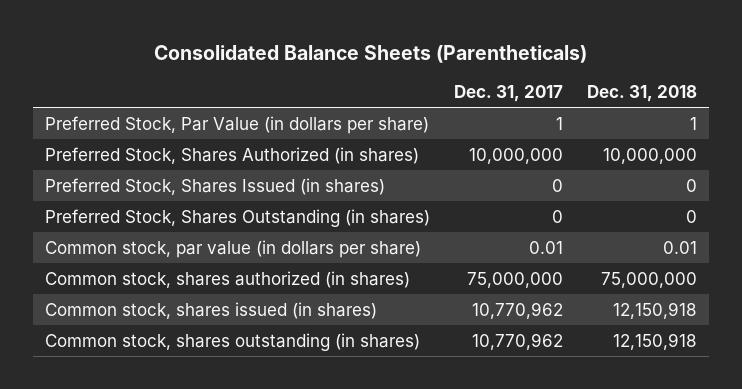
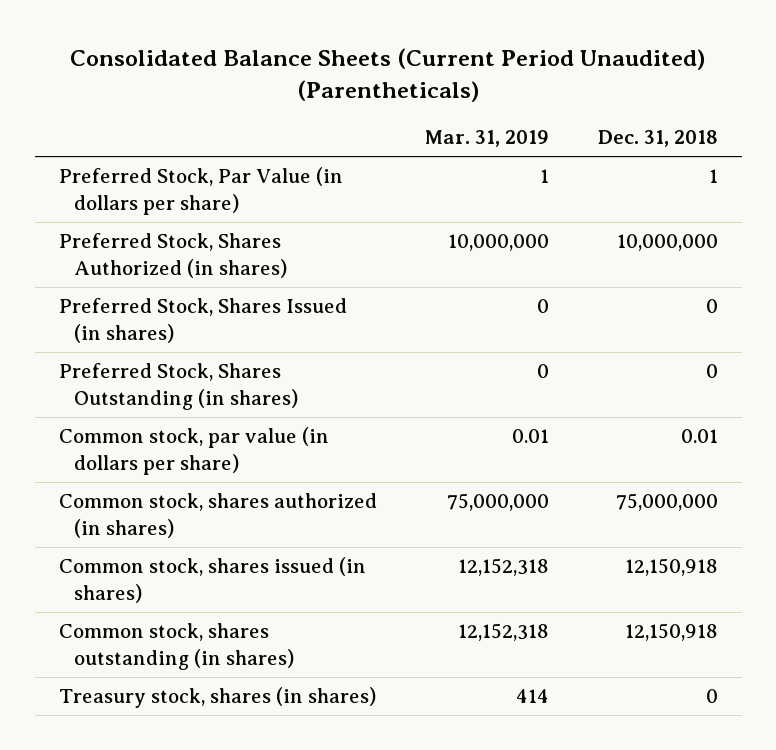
- Consolidated Balance Sheets (Parentheticals)
+ Consolidated Balance Sheets (Current Period Unaudited) (Parentheticals)
- | Dec. 31, 2017 | Dec. 31, 2018
+ | Mar. 31, 2019 | Dec. 31, 2018
+ Treasury stock, shares (in shares) | 414 | 0

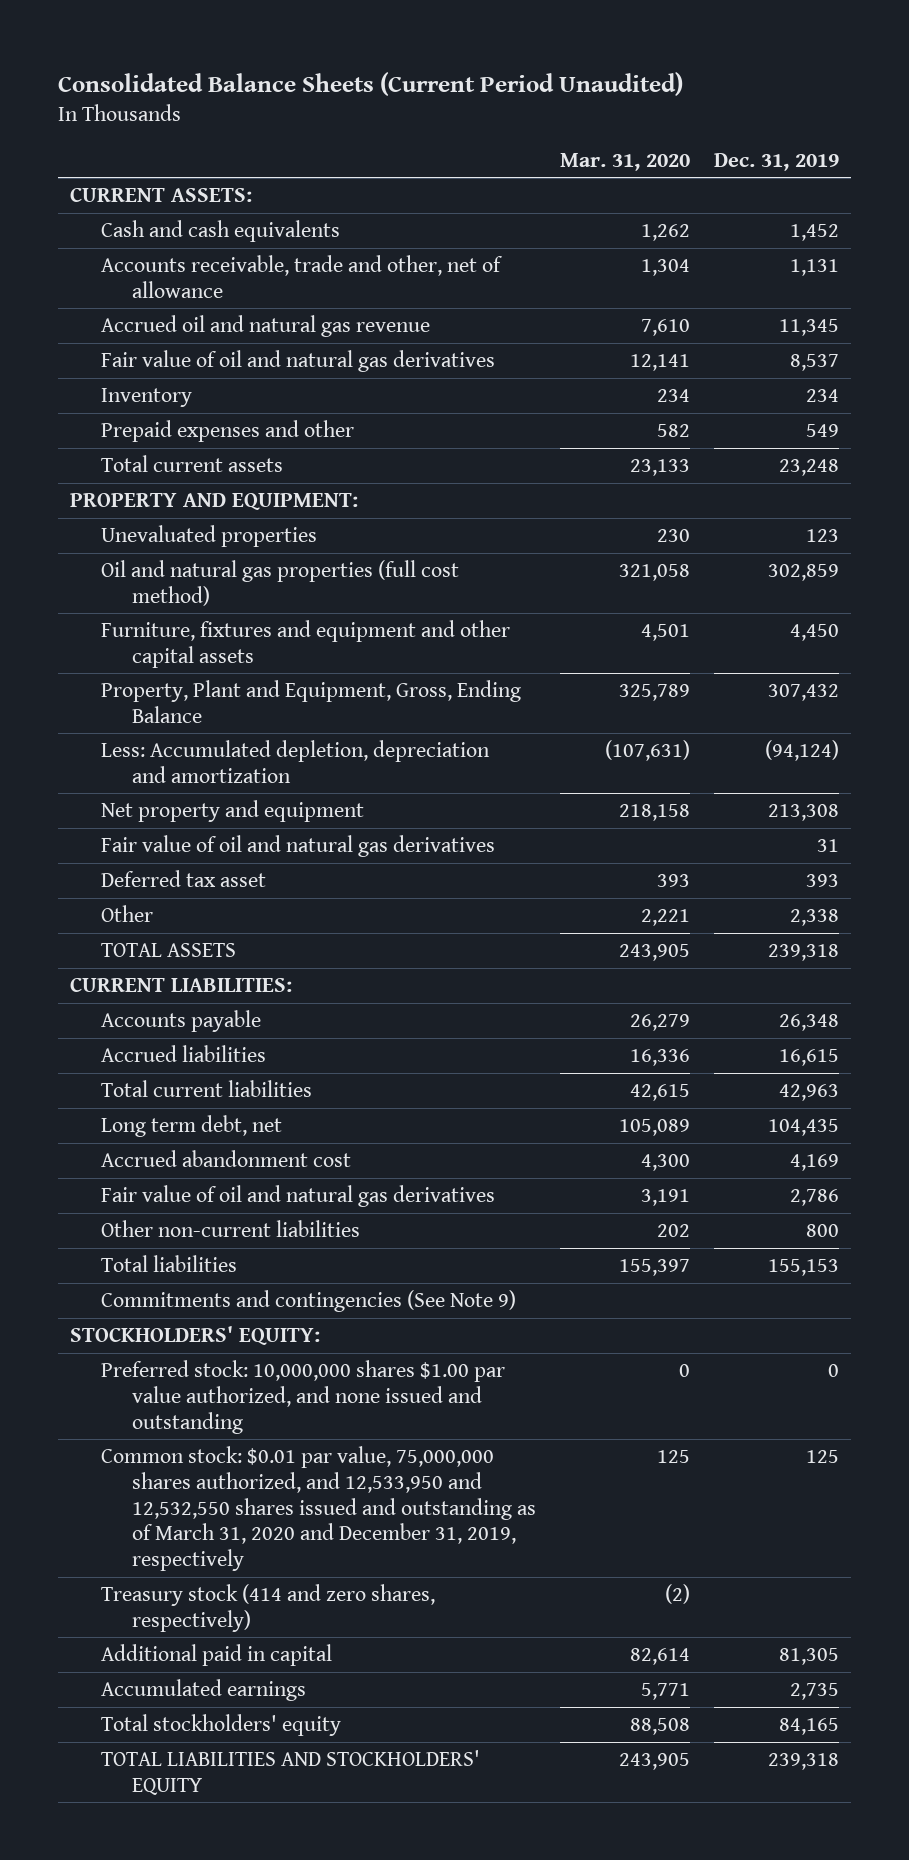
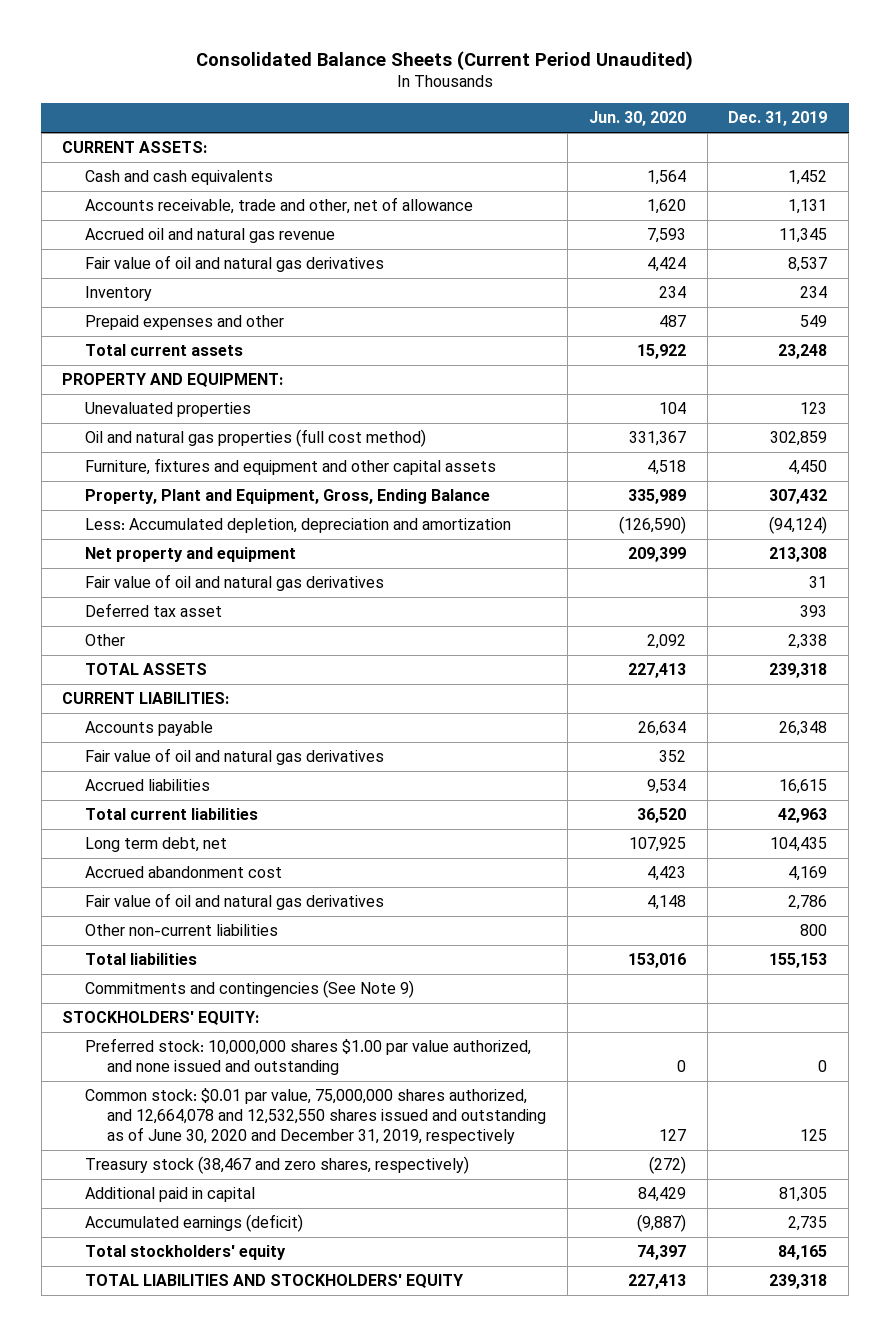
- | Mar. 31, 2020 | Dec. 31, 2019
+ | Jun. 30, 2020 | Dec. 31, 2019
+ Fair value of oil and natural gas derivatives | 352 |
- Common stock: $0.01 par value, 75,000,000 shares authorized, and 12,533,950 and 12,532,550 shares issued and outstanding as of March 31, 2020 and December 31, 2019, respectively | 125 | 125
- Treasury stock (414 and zero shares, respectively) | (2) |
+ Common stock: $0.01 par value, 75,000,000 shares authorized, and 12,664,078 and 12,532,550 shares issued and outstanding as of June 30, 2020 and December 31, 2019, respectively | 127 | 125
+ Treasury stock (38,467 and zero shares, respectively) | (272) |
- Accumulated earnings | 5,771 | 2,735
+ Accumulated earnings (deficit) | (9,887) | 2,735

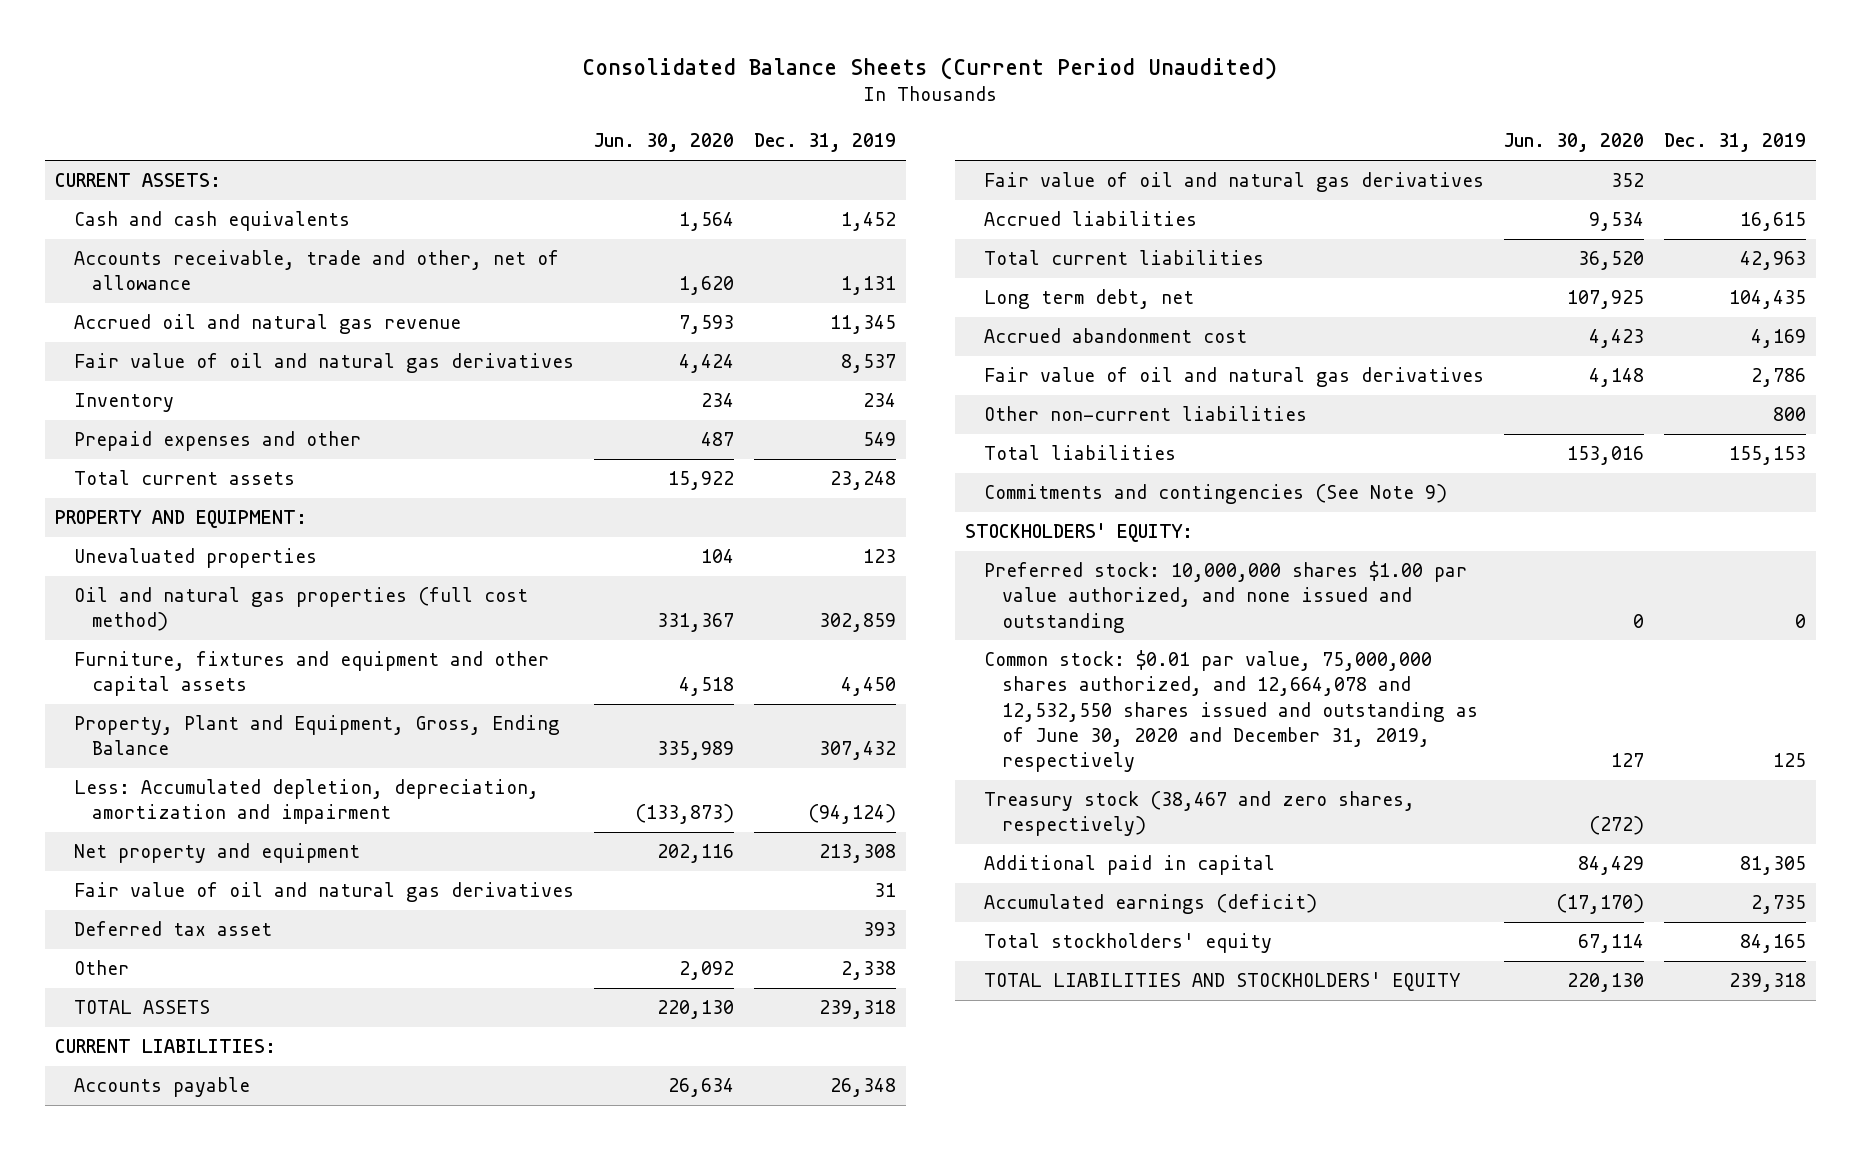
- Less: Accumulated depletion, depreciation and amortization | (126,590) | (94,124)
- Net property and equipment | 209,399 | 213,308
+ Less: Accumulated depletion, depreciation, amortization and impairment | (133,873) | (94,124)
+ Net property and equipment | 202,116 | 213,308
- TOTAL ASSETS | 227,413 | 239,318
+ TOTAL ASSETS | 220,130 | 239,318
- Accumulated earnings (deficit) | (9,887) | 2,735
- Total stockholders' equity | 74,397 | 84,165
- TOTAL LIABILITIES AND STOCKHOLDERS' EQUITY | 227,413 | 239,318
+ Accumulated earnings (deficit) | (17,170) | 2,735
+ Total stockholders' equity | 67,114 | 84,165
+ TOTAL LIABILITIES AND STOCKHOLDERS' EQUITY | 220,130 | 239,318

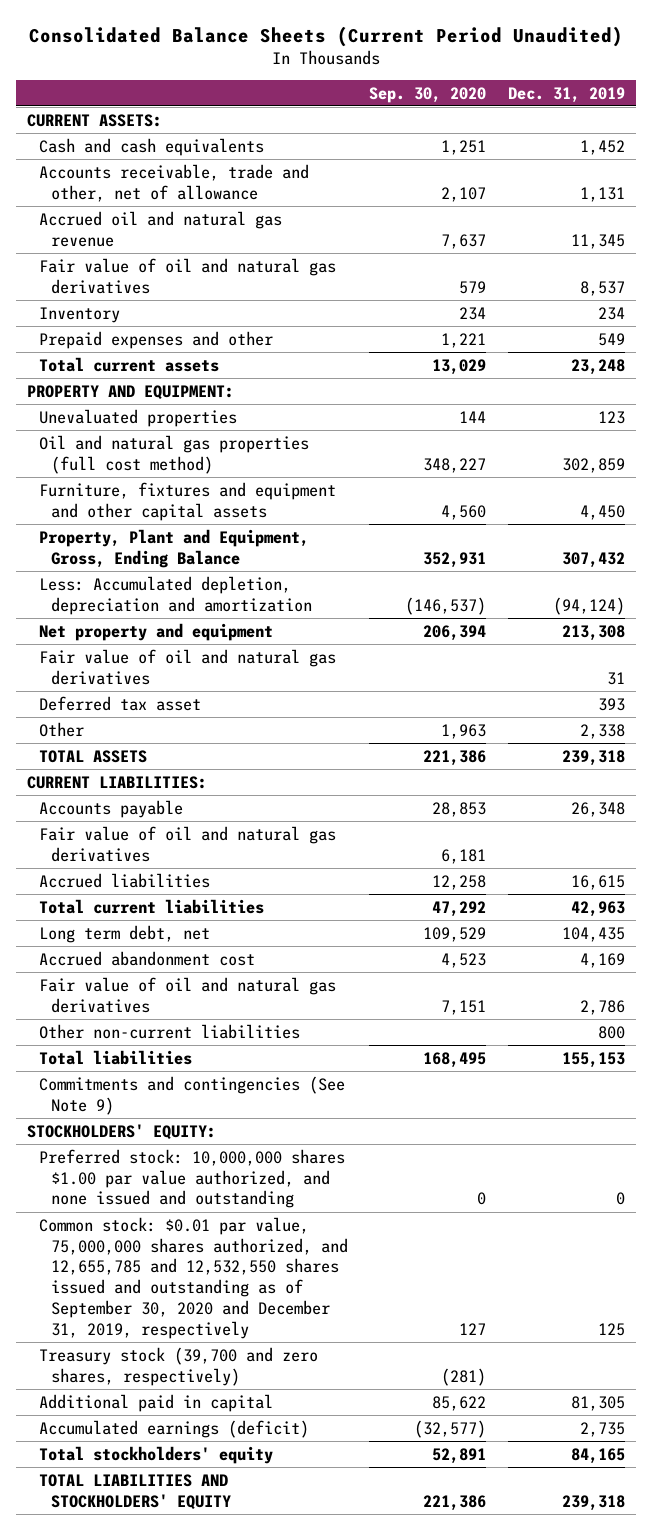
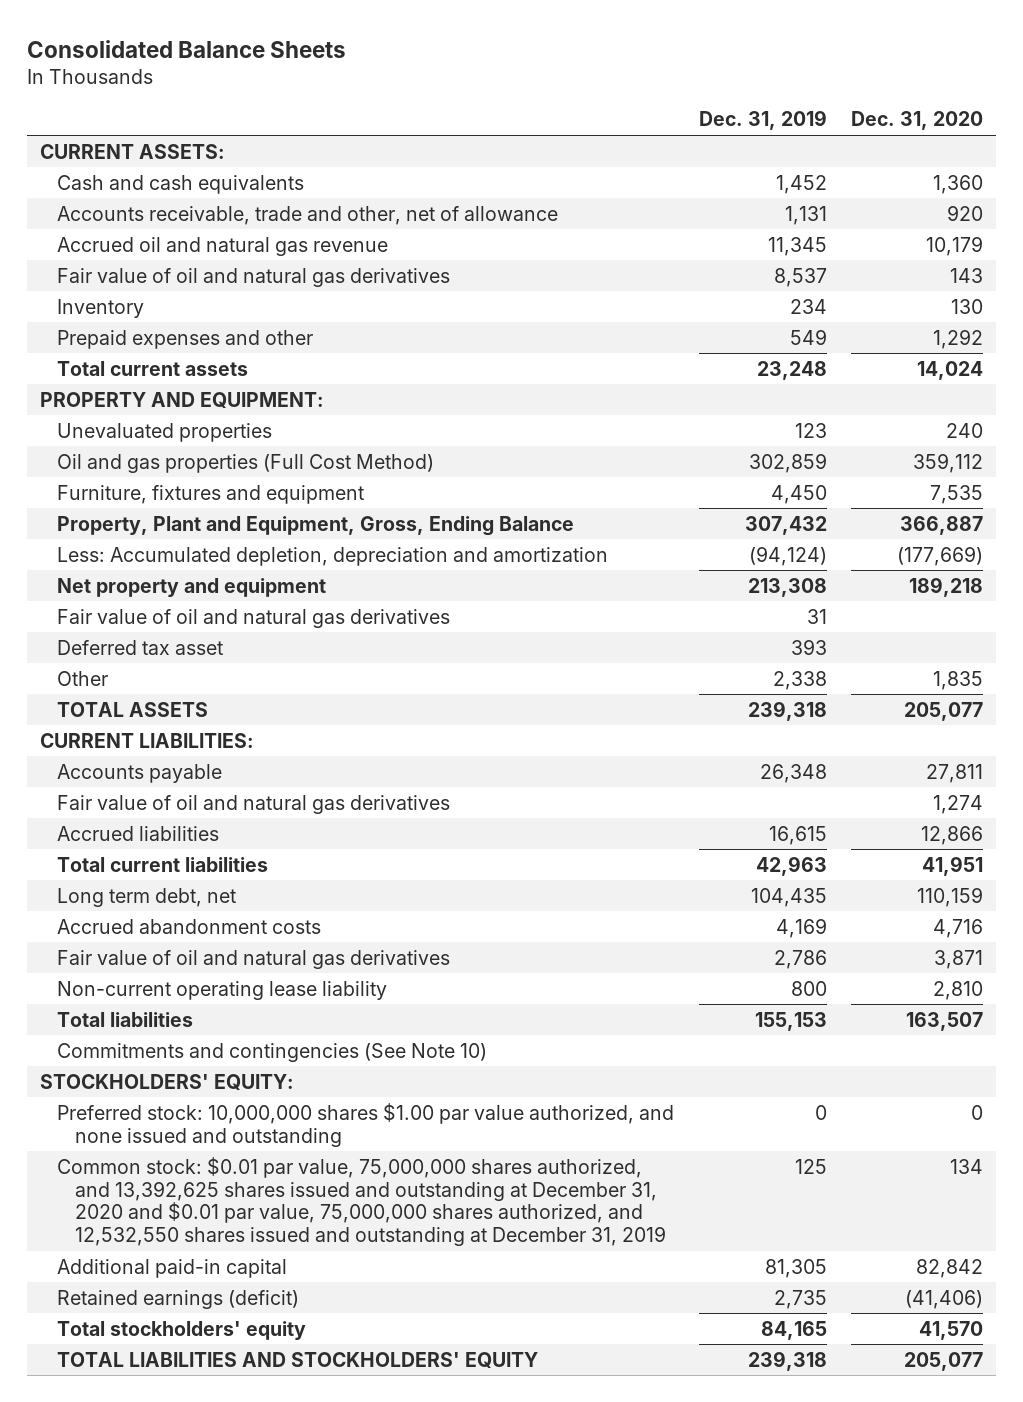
- Consolidated Balance Sheets (Current Period Unaudited)
+ Consolidated Balance Sheets
- | Sep. 30, 2020 | Dec. 31, 2019
+ | Dec. 31, 2019 | Dec. 31, 2020
- Oil and natural gas properties (full cost method) | 348,227 | 302,859
- Furniture, fixtures and equipment and other capital assets | 4,560 | 4,450
+ Oil and gas properties (Full Cost Method) | 302,859 | 359,112
+ Furniture, fixtures and equipment | 4,450 | 7,535
- Accrued abandonment cost | 4,523 | 4,169
+ Accrued abandonment costs | 4,169 | 4,716
- Other non-current liabilities | | 800
+ Non-current operating lease liability | 800 | 2,810
- Commitments and contingencies (See Note 9)
+ Commitments and contingencies (See Note 10)
- Common stock: $0.01 par value, 75,000,000 shares authorized, and 12,655,785 and 12,532,550 shares issued and outstanding as of September 30, 2020 and December 31, 2019, respectively | 127 | 125
- Treasury stock (39,700 and zero shares, respectively) | (281) |
- Additional paid in capital | 85,622 | 81,305
- Accumulated earnings (deficit) | (32,577) | 2,735
+ Common stock: $0.01 par value, 75,000,000 shares authorized, and 13,392,625 shares issued and outstanding at December 31, 2020 and $0.01 par value, 75,000,000 shares authorized, and 12,532,550 shares issued and outstanding at December 31, 2019 | 125 | 134
+ Additional paid-in capital | 81,305 | 82,842
+ Retained earnings (deficit) | 2,735 | (41,406)

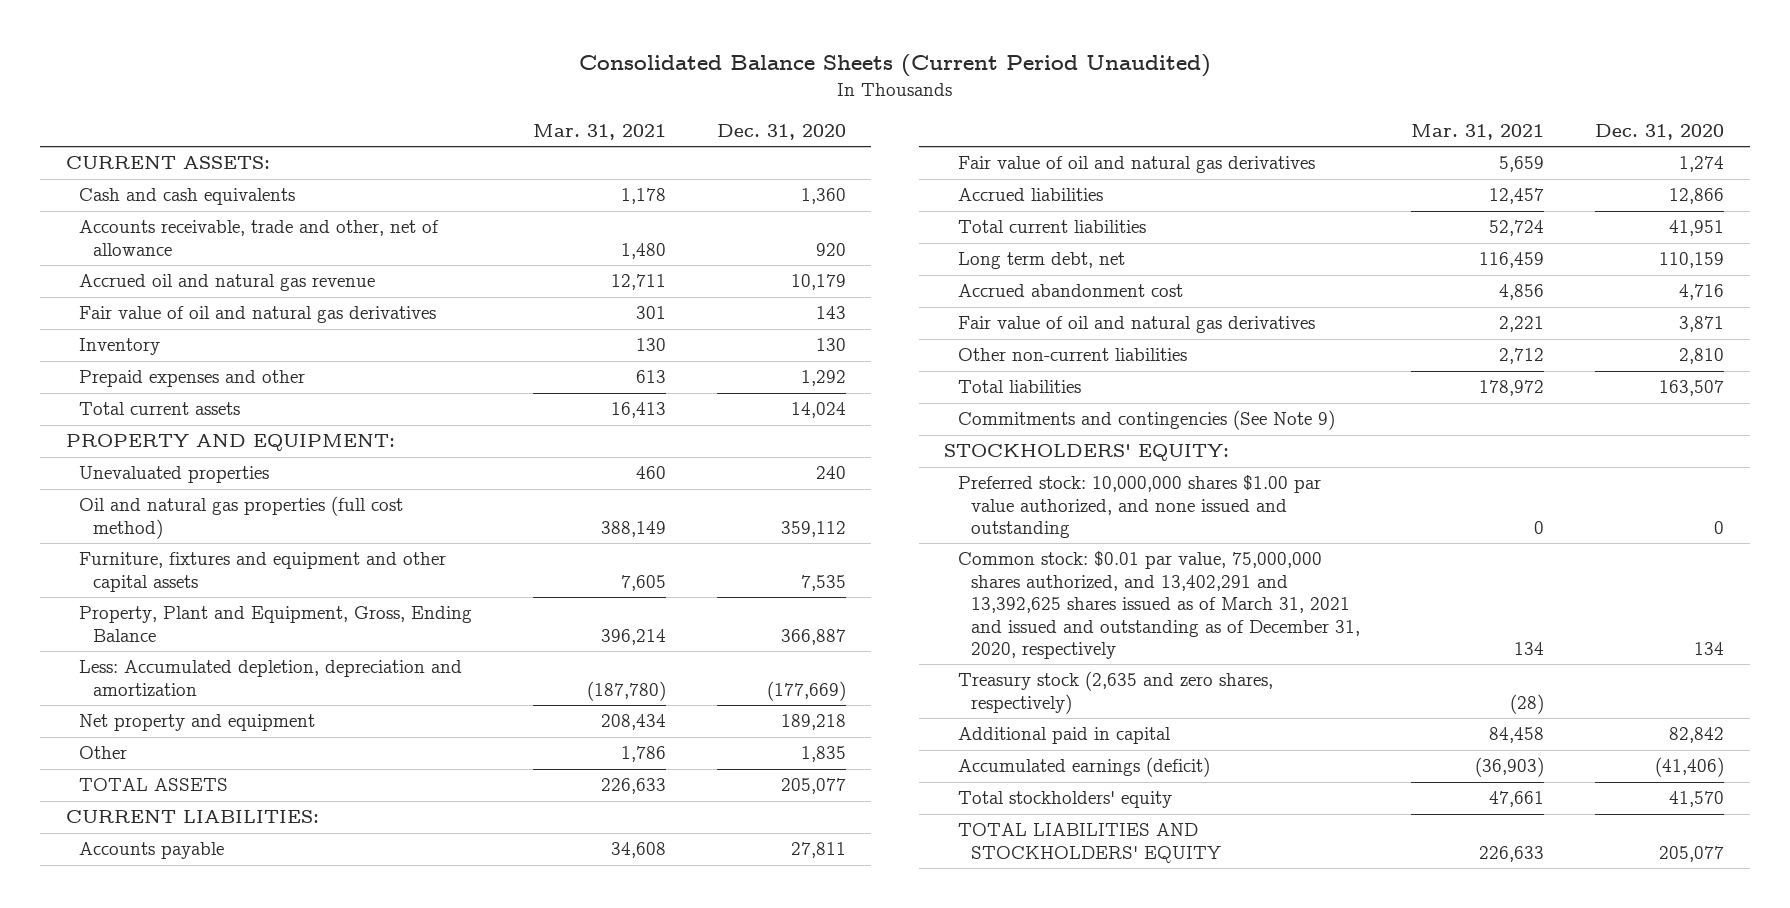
- Consolidated Balance Sheets
+ Consolidated Balance Sheets (Current Period Unaudited)
- | Dec. 31, 2019 | Dec. 31, 2020
+ | Mar. 31, 2021 | Dec. 31, 2020
- Oil and gas properties (Full Cost Method) | 302,859 | 359,112
- Furniture, fixtures and equipment | 4,450 | 7,535
+ Oil and natural gas properties (full cost method) | 388,149 | 359,112
+ Furniture, fixtures and equipment and other capital assets | 7,605 | 7,535
- Fair value of oil and natural gas derivatives | 31 |
- Deferred tax asset | 393 |
- Accrued abandonment costs | 4,169 | 4,716
+ Accrued abandonment cost | 4,856 | 4,716
- Non-current operating lease liability | 800 | 2,810
+ Other non-current liabilities | 2,712 | 2,810
- Commitments and contingencies (See Note 10)
+ Commitments and contingencies (See Note 9)
- Common stock: $0.01 par value, 75,000,000 shares authorized, and 13,392,625 shares issued and outstanding at December 31, 2020 and $0.01 par value, 75,000,000 shares authorized, and 12,532,550 shares issued and outstanding at December 31, 2019 | 125 | 134
- Additional paid-in capital | 81,305 | 82,842
- Retained earnings (deficit) | 2,735 | (41,406)
+ Common stock: $0.01 par value, 75,000,000 shares authorized, and 13,402,291 and 13,392,625 shares issued as of March 31, 2021 and issued and outstanding as of December 31, 2020, respectively | 134 | 134
+ Treasury stock (2,635 and zero shares, respectively) | (28) |
+ Additional paid in capital | 84,458 | 82,842
+ Accumulated earnings (deficit) | (36,903) | (41,406)

